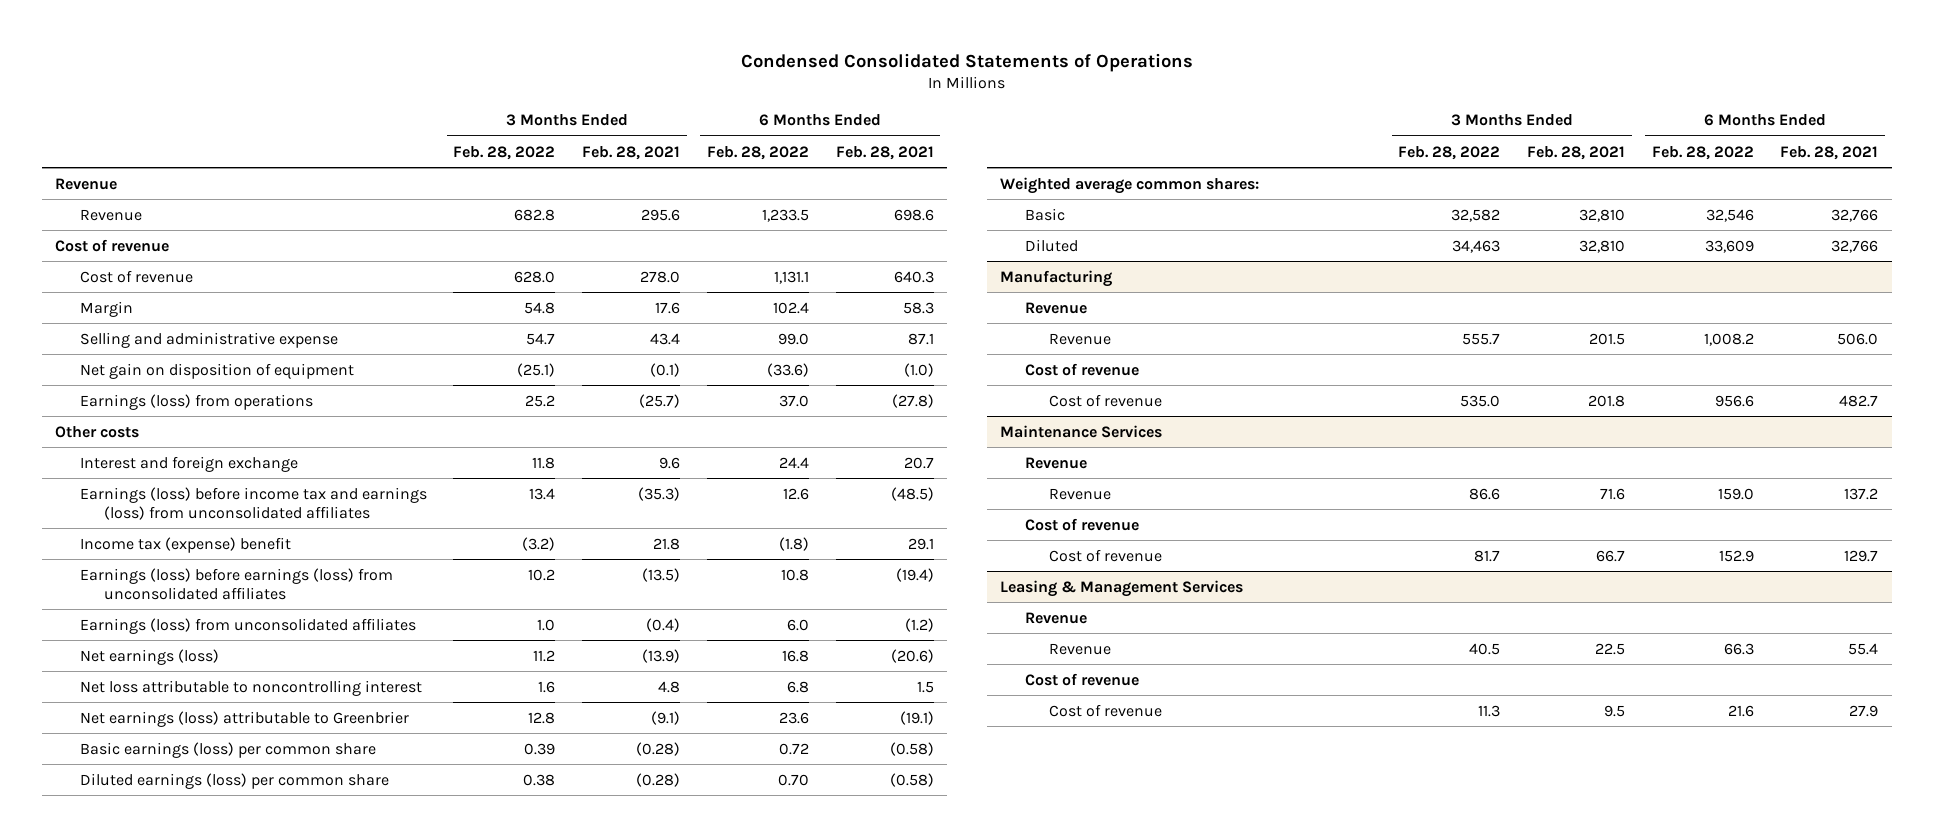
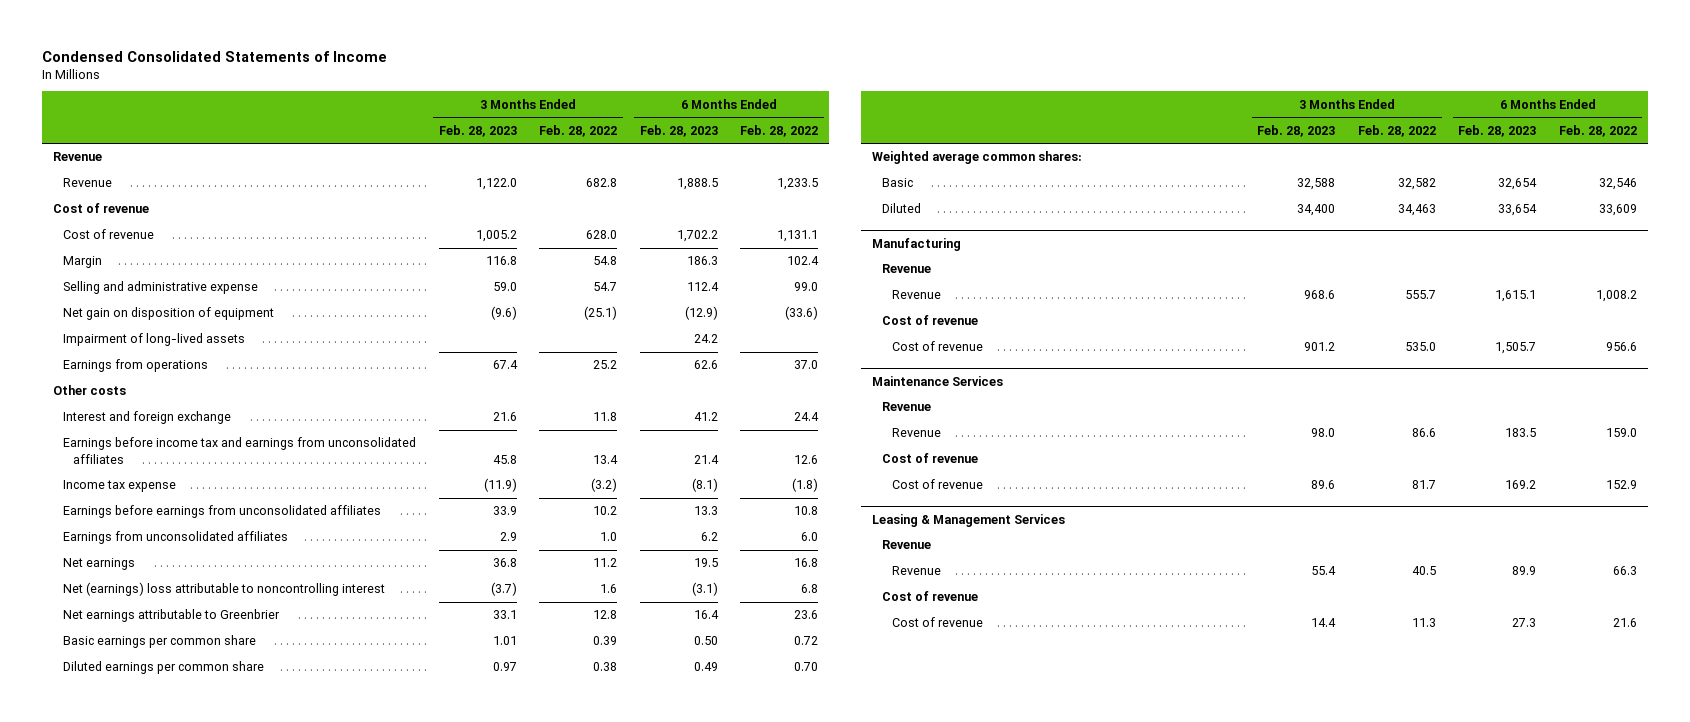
- Condensed Consolidated Statements of Operations
+ Condensed Consolidated Statements of Income
- | 3 Months Ended Feb. 28, 2022 | 3 Months Ended Feb. 28, 2021 | 6 Months Ended Feb. 28, 2022 | 6 Months Ended Feb. 28, 2021
+ | 3 Months Ended Feb. 28, 2023 | 3 Months Ended Feb. 28, 2022 | 6 Months Ended Feb. 28, 2023 | 6 Months Ended Feb. 28, 2022
- Earnings (loss) from operations | 25.2 | (25.7) | 37.0 | (27.8)
+ Impairment of long-lived assets | | | 24.2 |
+ Earnings from operations | 67.4 | 25.2 | 62.6 | 37.0
- Earnings (loss) before income tax and earnings (loss) from unconsolidated affiliates | 13.4 | (35.3) | 12.6 | (48.5)
- Income tax (expense) benefit | (3.2) | 21.8 | (1.8) | 29.1
- Earnings (loss) before earnings (loss) from unconsolidated affiliates | 10.2 | (13.5) | 10.8 | (19.4)
- Earnings (loss) from unconsolidated affiliates | 1.0 | (0.4) | 6.0 | (1.2)
- Net earnings (loss) | 11.2 | (13.9) | 16.8 | (20.6)
- Net loss attributable to noncontrolling interest | 1.6 | 4.8 | 6.8 | 1.5
- Net earnings (loss) attributable to Greenbrier | 12.8 | (9.1) | 23.6 | (19.1)
- Basic earnings (loss) per common share | 0.39 | (0.28) | 0.72 | (0.58)
- Diluted earnings (loss) per common share | 0.38 | (0.28) | 0.70 | (0.58)
+ Earnings before income tax and earnings from unconsolidated affiliates | 45.8 | 13.4 | 21.4 | 12.6
+ Income tax expense | (11.9) | (3.2) | (8.1) | (1.8)
+ Earnings before earnings from unconsolidated affiliates | 33.9 | 10.2 | 13.3 | 10.8
+ Earnings from unconsolidated affiliates | 2.9 | 1.0 | 6.2 | 6.0
+ Net earnings | 36.8 | 11.2 | 19.5 | 16.8
+ Net (earnings) loss attributable to noncontrolling interest | (3.7) | 1.6 | (3.1) | 6.8
+ Net earnings attributable to Greenbrier | 33.1 | 12.8 | 16.4 | 23.6
+ Basic earnings per common share | 1.01 | 0.39 | 0.50 | 0.72
+ Diluted earnings per common share | 0.97 | 0.38 | 0.49 | 0.70

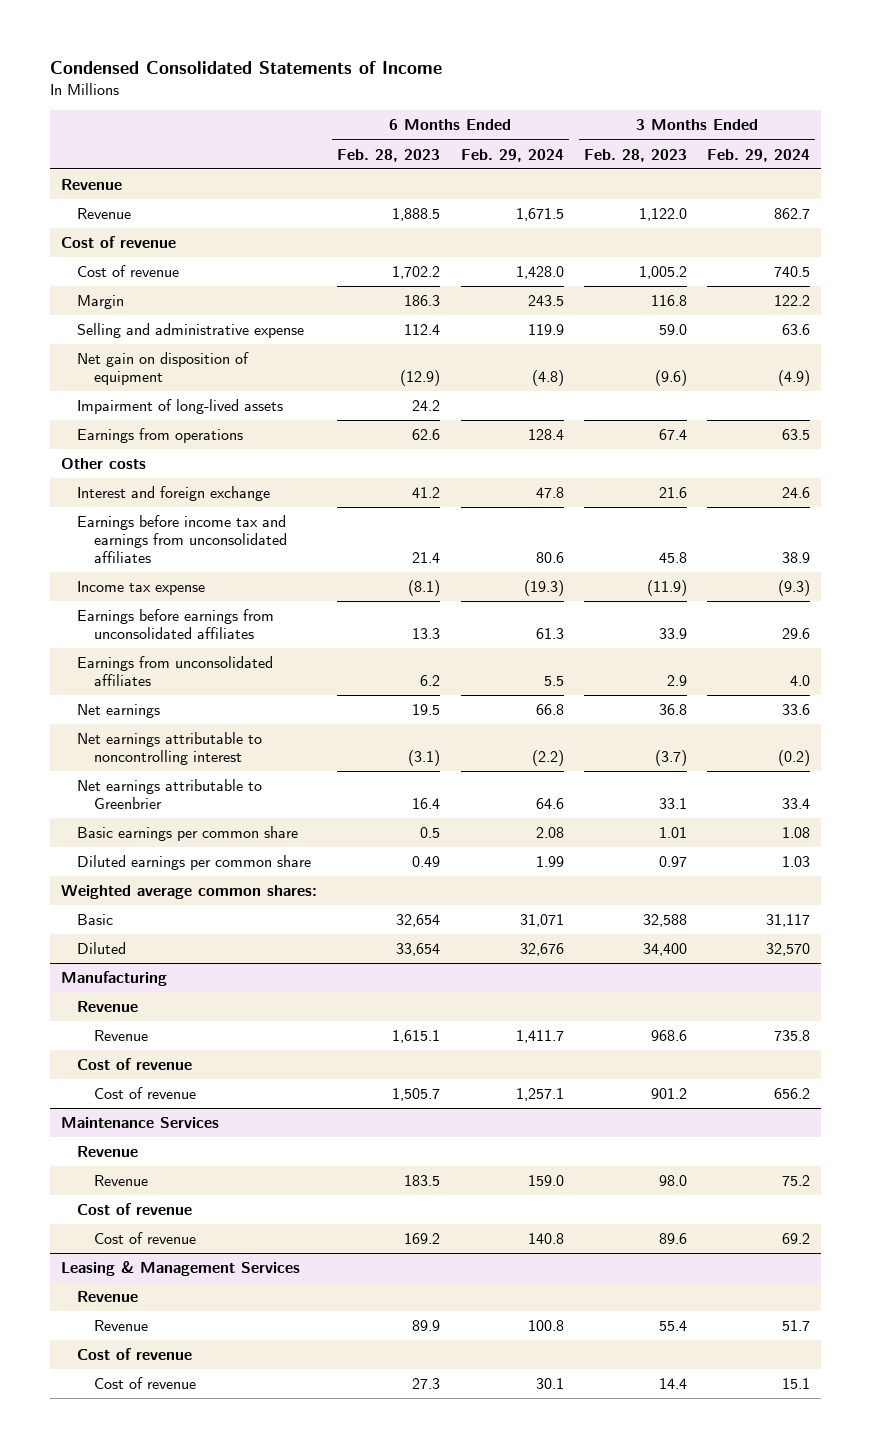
- | 3 Months Ended Feb. 28, 2023 | 3 Months Ended Feb. 28, 2022 | 6 Months Ended Feb. 28, 2023 | 6 Months Ended Feb. 28, 2022
+ | 6 Months Ended Feb. 28, 2023 | 6 Months Ended Feb. 29, 2024 | 3 Months Ended Feb. 28, 2023 | 3 Months Ended Feb. 29, 2024
- Net (earnings) loss attributable to noncontrolling interest | (3.7) | 1.6 | (3.1) | 6.8
+ Net earnings attributable to noncontrolling interest | (3.1) | (2.2) | (3.7) | (0.2)
- Basic earnings per common share | 1.01 | 0.39 | 0.50 | 0.72
+ Basic earnings per common share | 0.5 | 2.08 | 1.01 | 1.08

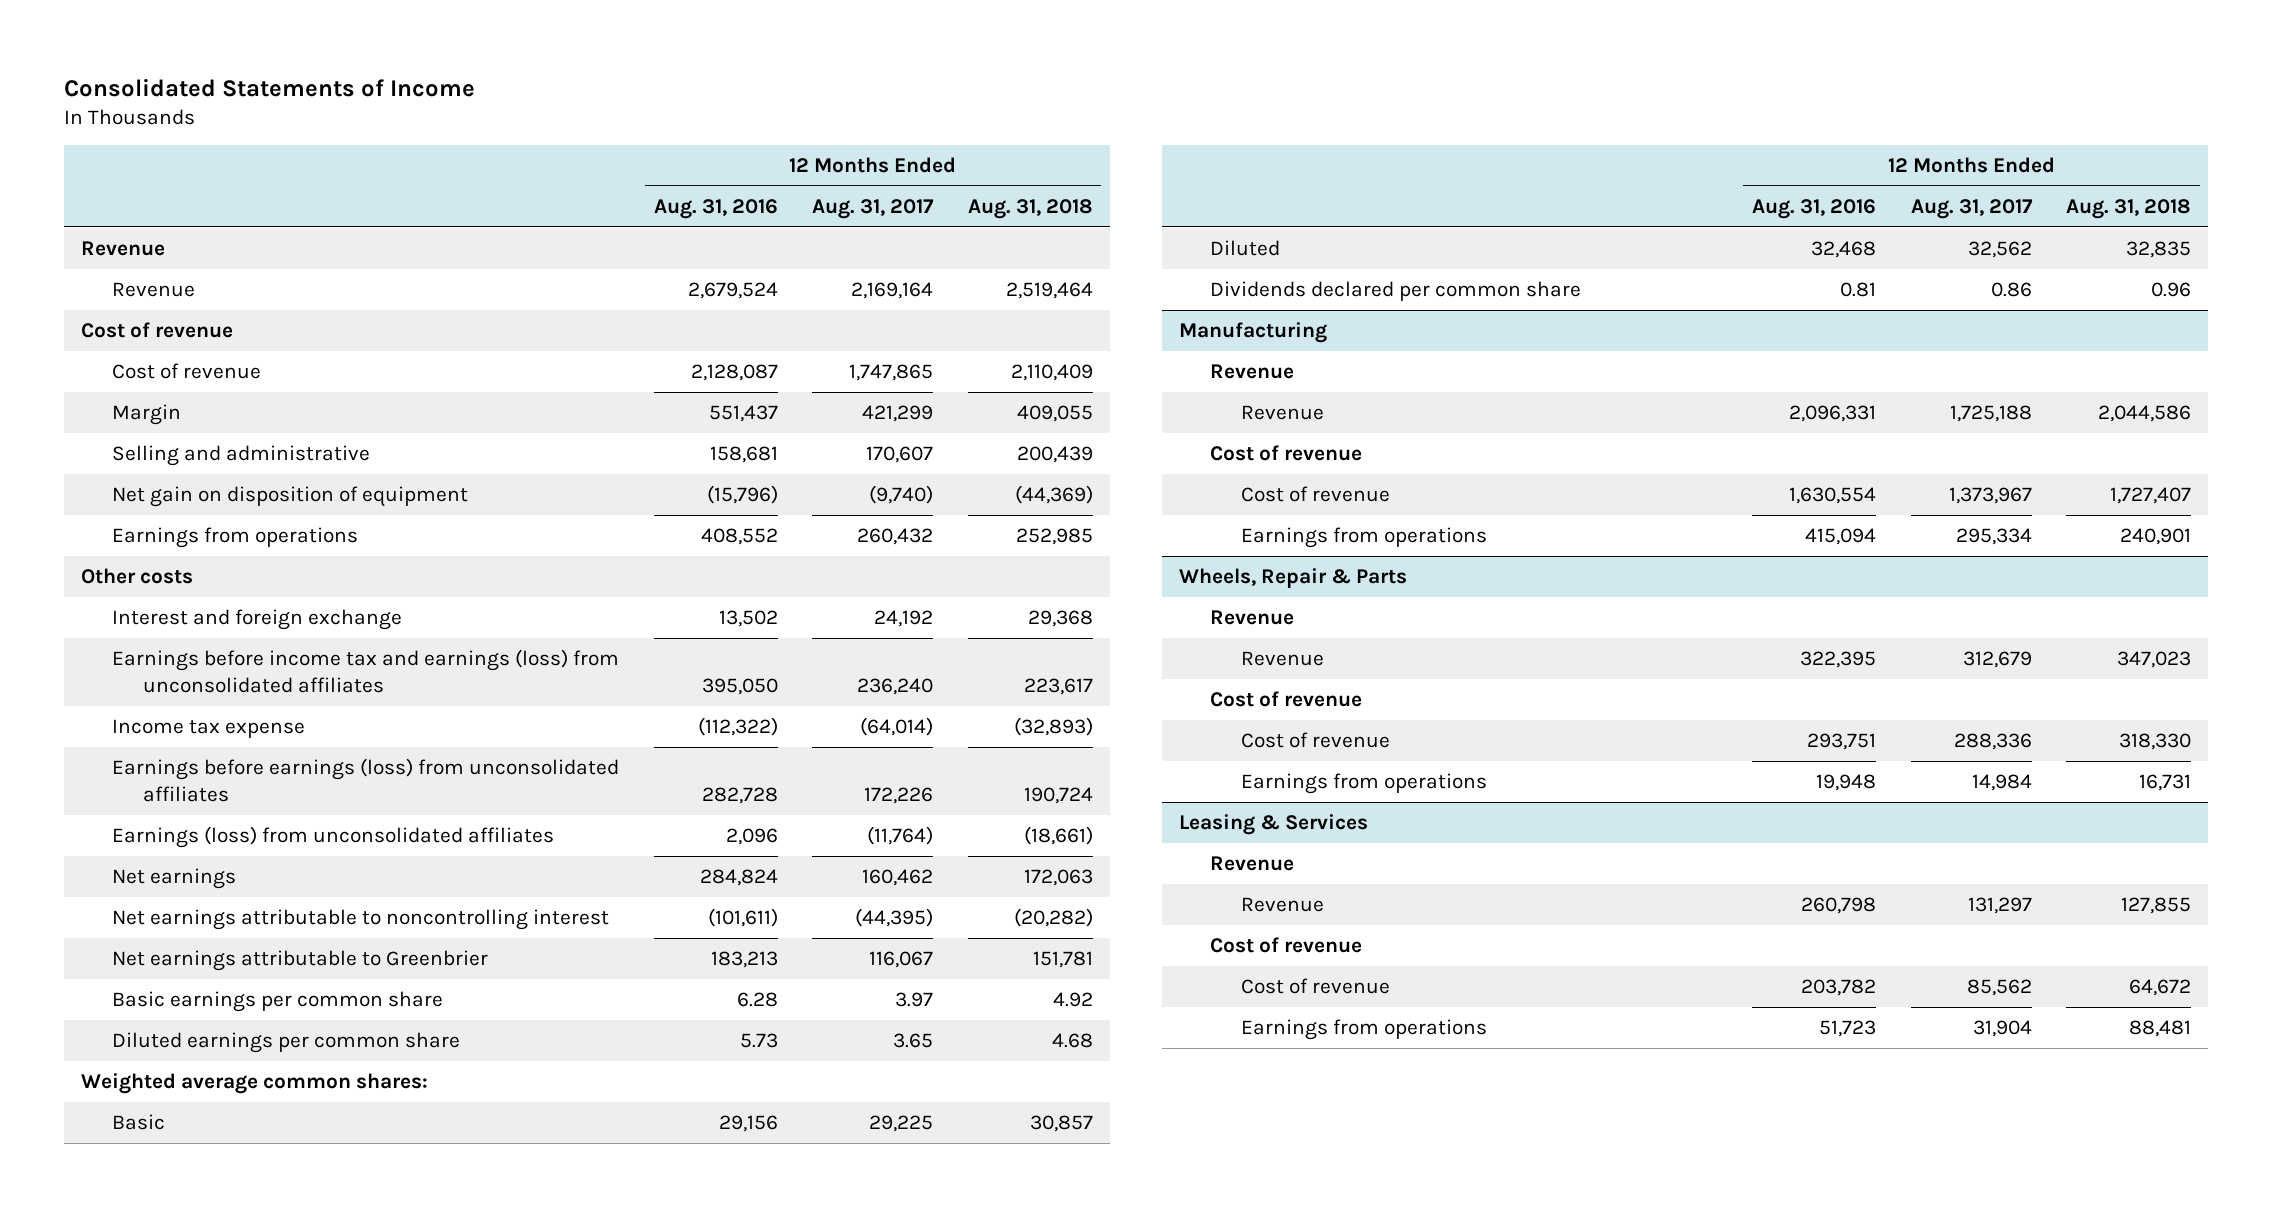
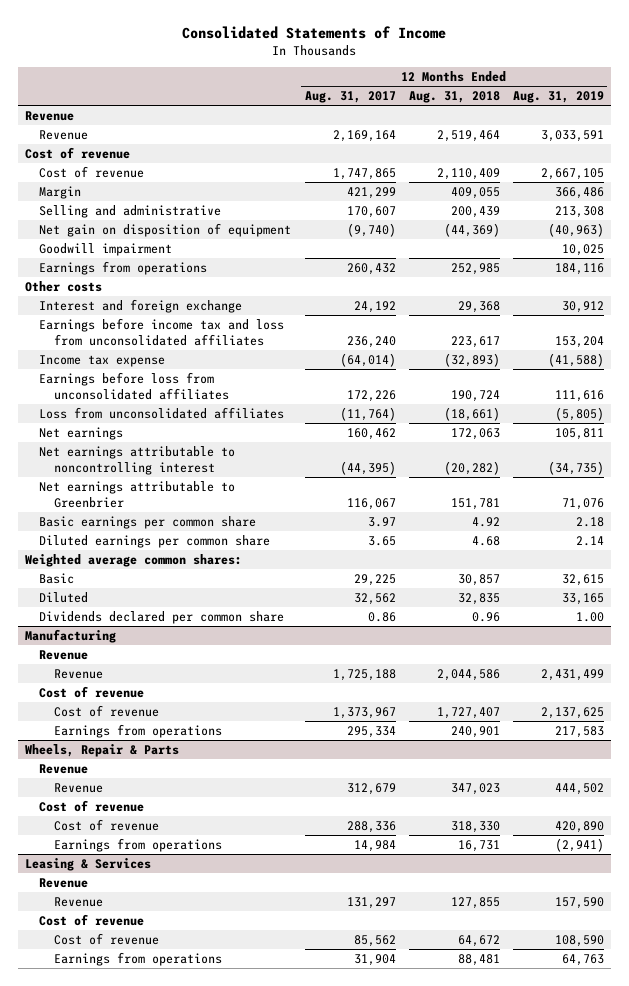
- | 12 Months Ended Aug. 31, 2016 | 12 Months Ended Aug. 31, 2017 | 12 Months Ended Aug. 31, 2018
+ | 12 Months Ended Aug. 31, 2017 | 12 Months Ended Aug. 31, 2018 | 12 Months Ended Aug. 31, 2019
+ Goodwill impairment | | | 10,025
- Earnings before income tax and earnings (loss) from unconsolidated affiliates | 395,050 | 236,240 | 223,617
+ Earnings before income tax and loss from unconsolidated affiliates | 236,240 | 223,617 | 153,204
- Earnings before earnings (loss) from unconsolidated affiliates | 282,728 | 172,226 | 190,724
- Earnings (loss) from unconsolidated affiliates | 2,096 | (11,764) | (18,661)
+ Earnings before loss from unconsolidated affiliates | 172,226 | 190,724 | 111,616
+ Loss from unconsolidated affiliates | (11,764) | (18,661) | (5,805)

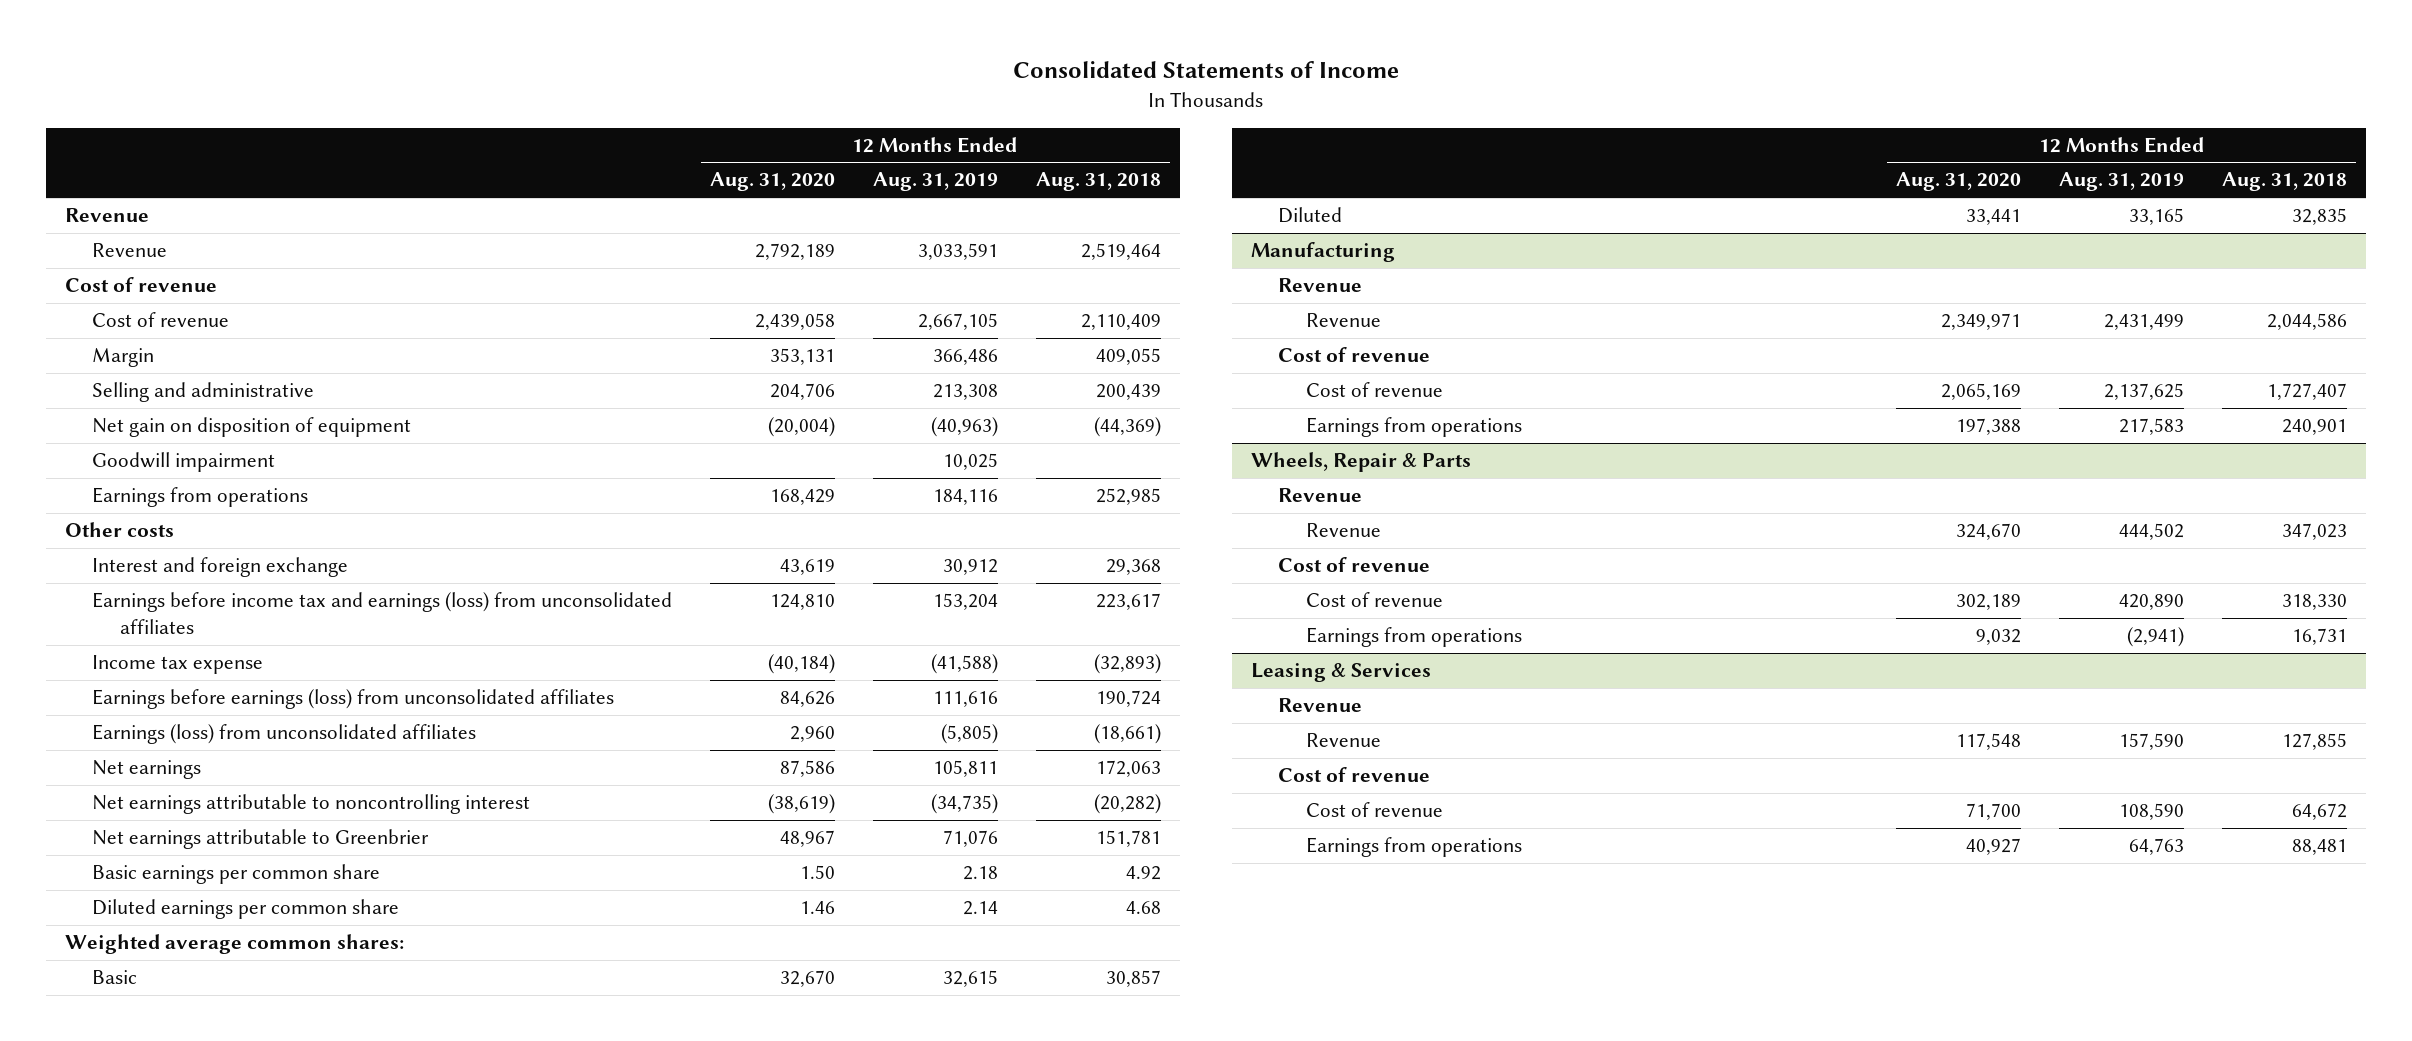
- | 12 Months Ended Aug. 31, 2017 | 12 Months Ended Aug. 31, 2018 | 12 Months Ended Aug. 31, 2019
+ | 12 Months Ended Aug. 31, 2020 | 12 Months Ended Aug. 31, 2019 | 12 Months Ended Aug. 31, 2018
- Earnings before income tax and loss from unconsolidated affiliates | 236,240 | 223,617 | 153,204
+ Earnings before income tax and earnings (loss) from unconsolidated affiliates | 124,810 | 153,204 | 223,617
- Earnings before loss from unconsolidated affiliates | 172,226 | 190,724 | 111,616
- Loss from unconsolidated affiliates | (11,764) | (18,661) | (5,805)
+ Earnings before earnings (loss) from unconsolidated affiliates | 84,626 | 111,616 | 190,724
+ Earnings (loss) from unconsolidated affiliates | 2,960 | (5,805) | (18,661)
- Dividends declared per common share | 0.86 | 0.96 | 1.00

